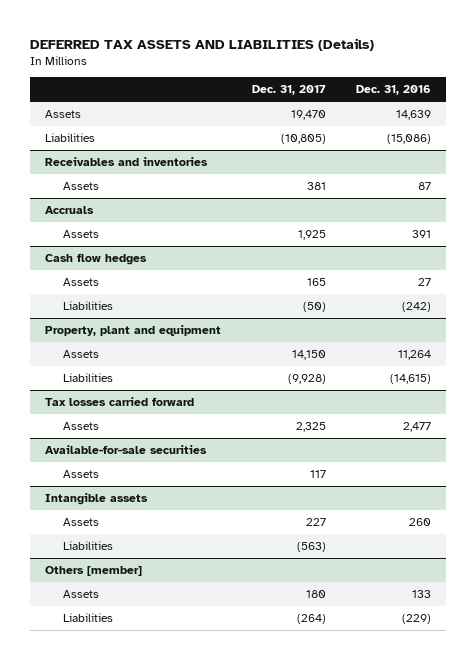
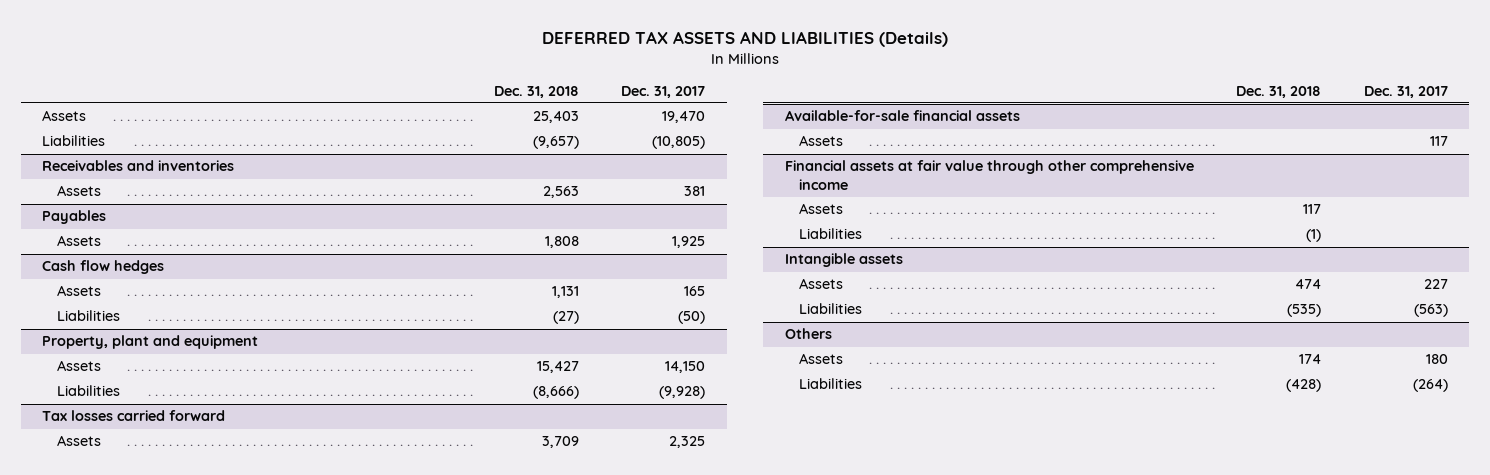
- | Dec. 31, 2017 | Dec. 31, 2016
+ | Dec. 31, 2018 | Dec. 31, 2017
- Accruals
+ Payables
- Available-for-sale securities
+ Available-for-sale financial assets
+ Financial assets at fair value through other comprehensive income
+ Assets | 117 |
+ Liabilities | (1) |
- Others [member]
+ Others

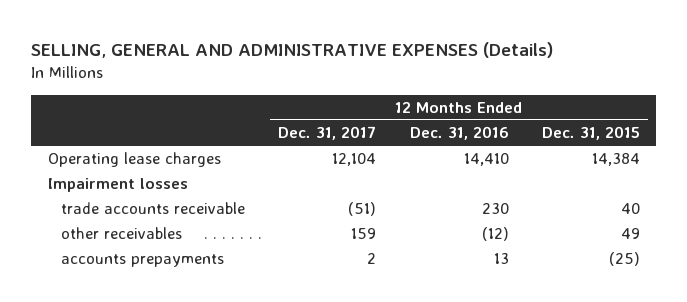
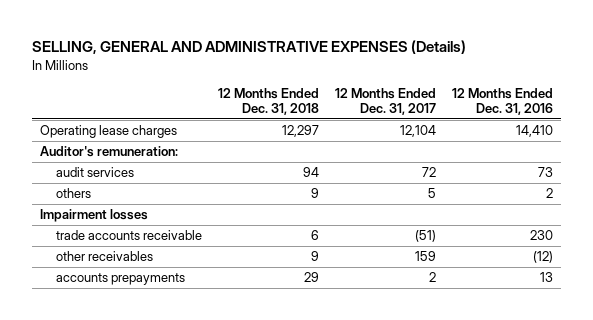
- | 12 Months Ended Dec. 31, 2017 | 12 Months Ended Dec. 31, 2016 | 12 Months Ended Dec. 31, 2015
+ | 12 Months Ended Dec. 31, 2018 | 12 Months Ended Dec. 31, 2017 | 12 Months Ended Dec. 31, 2016
+ Auditor's remuneration:
+ audit services | 94 | 72 | 73
+ others | 9 | 5 | 2

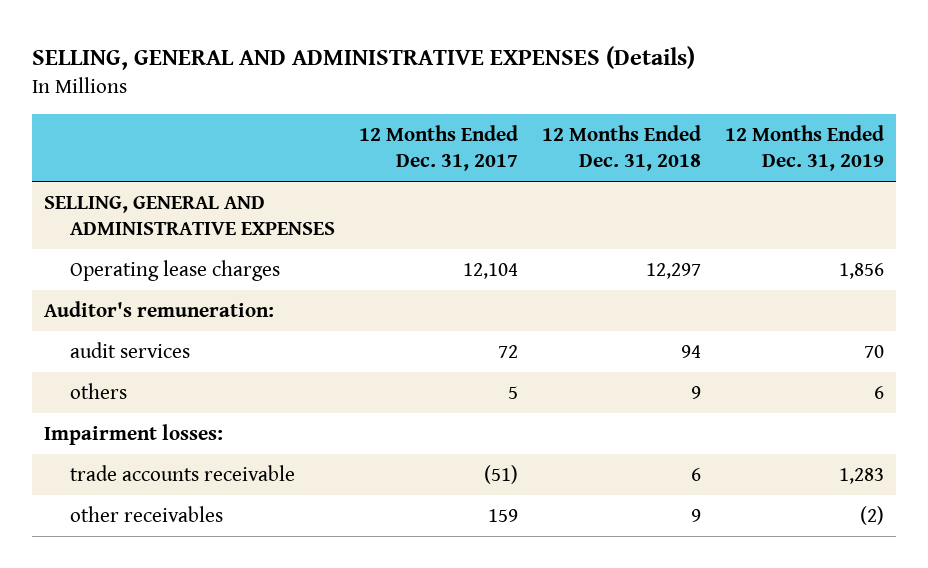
- | 12 Months Ended Dec. 31, 2018 | 12 Months Ended Dec. 31, 2017 | 12 Months Ended Dec. 31, 2016
+ | 12 Months Ended Dec. 31, 2017 | 12 Months Ended Dec. 31, 2018 | 12 Months Ended Dec. 31, 2019
+ SELLING, GENERAL AND ADMINISTRATIVE EXPENSES
- Impairment losses
+ Impairment losses:
- accounts prepayments | 29 | 2 | 13

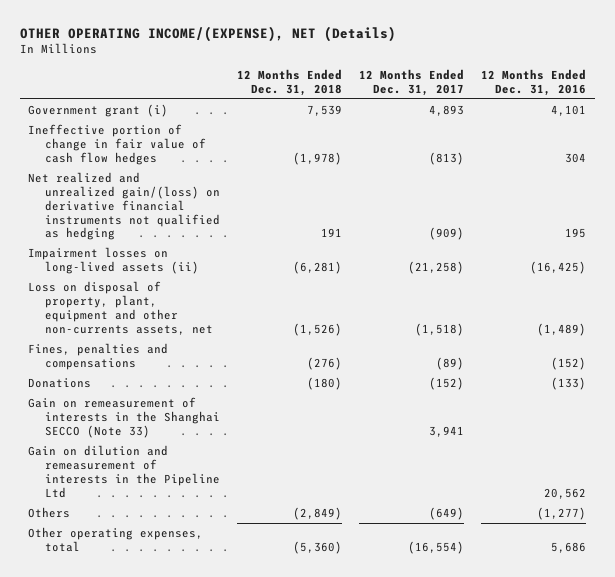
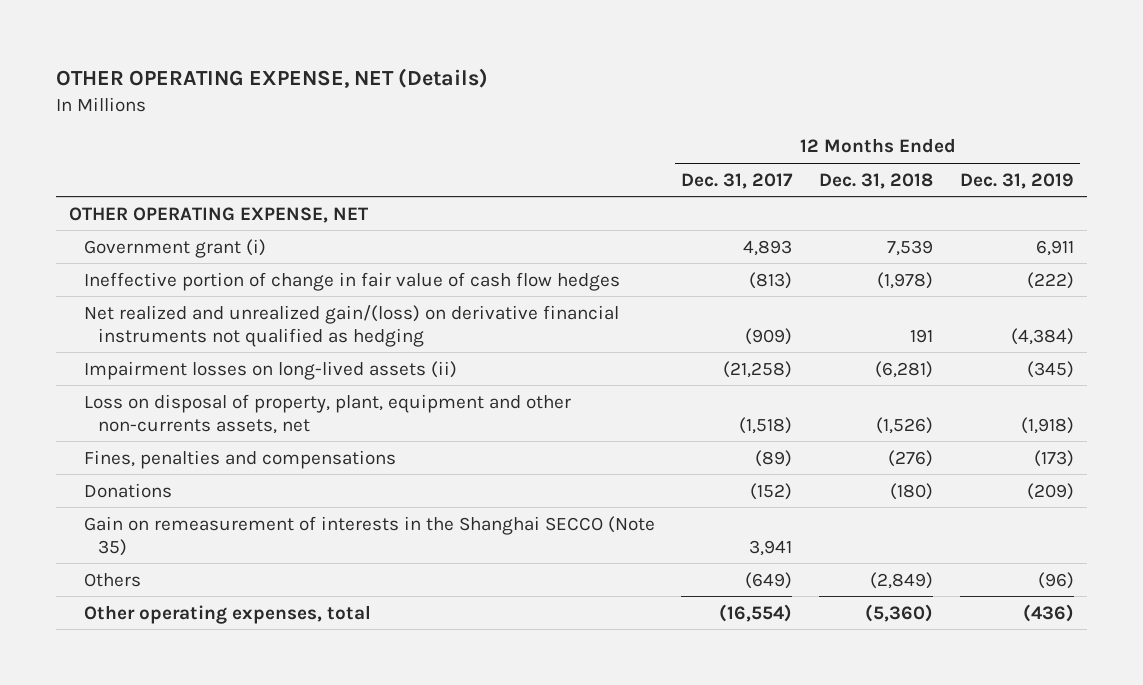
- OTHER OPERATING INCOME/(EXPENSE), NET (Details)
+ OTHER OPERATING EXPENSE, NET (Details)
- | 12 Months Ended Dec. 31, 2018 | 12 Months Ended Dec. 31, 2017 | 12 Months Ended Dec. 31, 2016
+ | 12 Months Ended Dec. 31, 2017 | 12 Months Ended Dec. 31, 2018 | 12 Months Ended Dec. 31, 2019
+ OTHER OPERATING EXPENSE, NET
- Gain on remeasurement of interests in the Shanghai SECCO (Note 33) | | 3,941 |
- Gain on dilution and remeasurement of interests in the Pipeline Ltd | | | 20,562
+ Gain on remeasurement of interests in the Shanghai SECCO (Note 35) | 3,941 | |

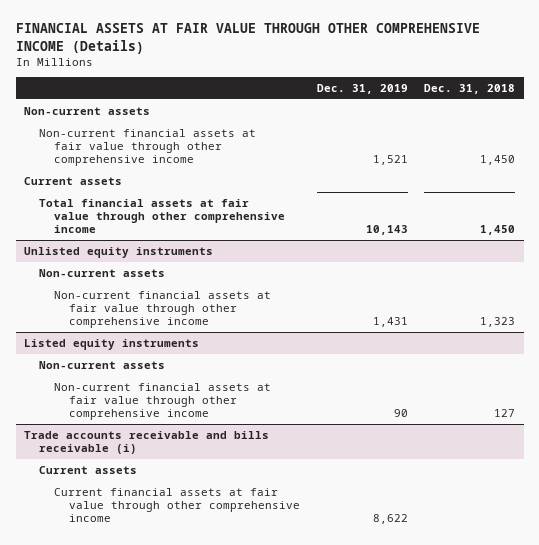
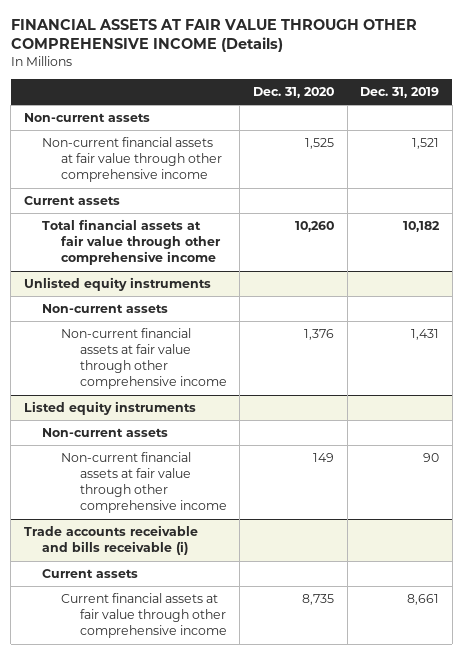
- | Dec. 31, 2019 | Dec. 31, 2018
+ | Dec. 31, 2020 | Dec. 31, 2019
- Total financial assets at fair value through other comprehensive income | 10,143 | 1,450
+ Total financial assets at fair value through other comprehensive income | 10,260 | 10,182
@ Trade accounts receivable and bills receivable (i)
- Current financial assets at fair value through other comprehensive income | 8,622 |
+ Current financial assets at fair value through other comprehensive income | 8,735 | 8,661

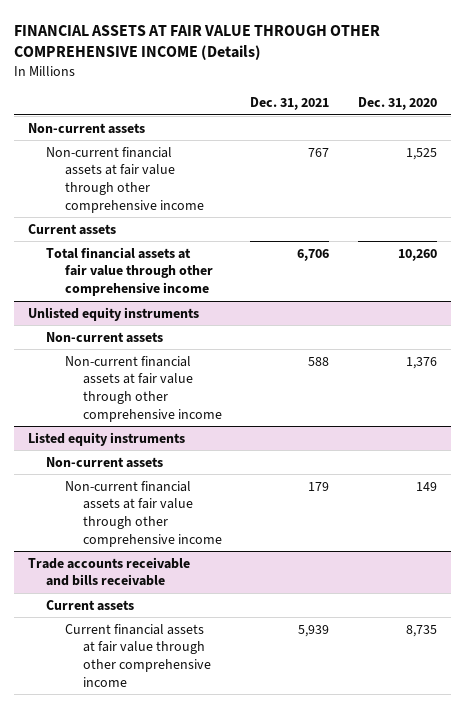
- | Dec. 31, 2020 | Dec. 31, 2019
+ | Dec. 31, 2021 | Dec. 31, 2020
- Trade accounts receivable and bills receivable (i)
+ Trade accounts receivable and bills receivable

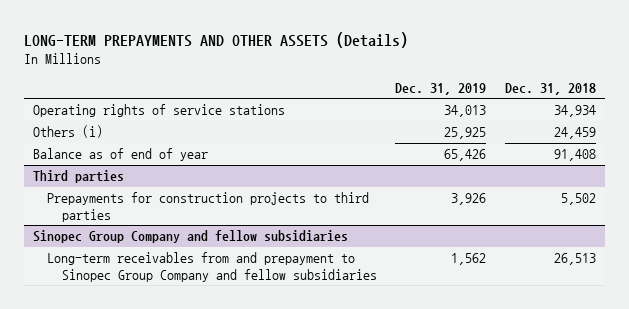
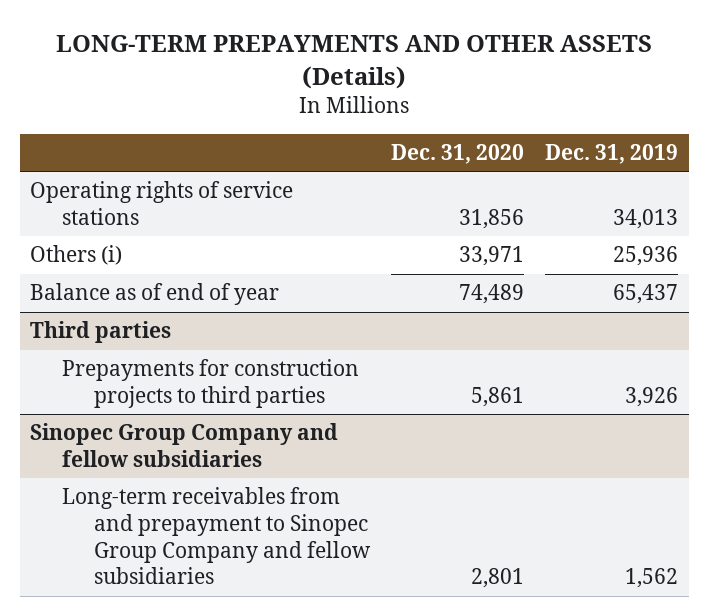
- | Dec. 31, 2019 | Dec. 31, 2018
+ | Dec. 31, 2020 | Dec. 31, 2019
- Others (i) | 25,925 | 24,459
- Balance as of end of year | 65,426 | 91,408
+ Others (i) | 33,971 | 25,936
+ Balance as of end of year | 74,489 | 65,437

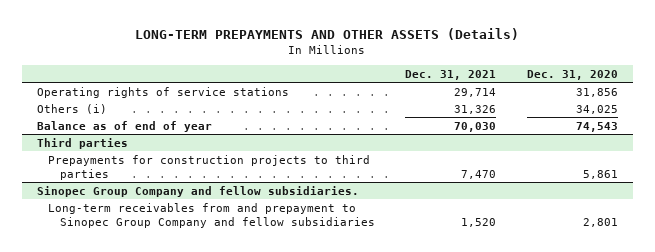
- | Dec. 31, 2020 | Dec. 31, 2019
+ | Dec. 31, 2021 | Dec. 31, 2020
- Others (i) | 33,971 | 25,936
- Balance as of end of year | 74,489 | 65,437
+ Others (i) | 31,326 | 34,025
+ Balance as of end of year | 70,030 | 74,543
- Sinopec Group Company and fellow subsidiaries
+ Sinopec Group Company and fellow subsidiaries.

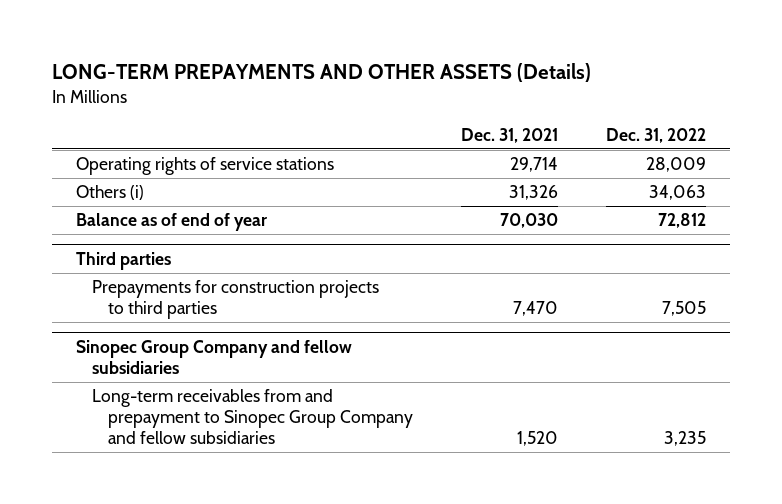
- | Dec. 31, 2021 | Dec. 31, 2020
+ | Dec. 31, 2021 | Dec. 31, 2022
- Sinopec Group Company and fellow subsidiaries.
+ Sinopec Group Company and fellow subsidiaries

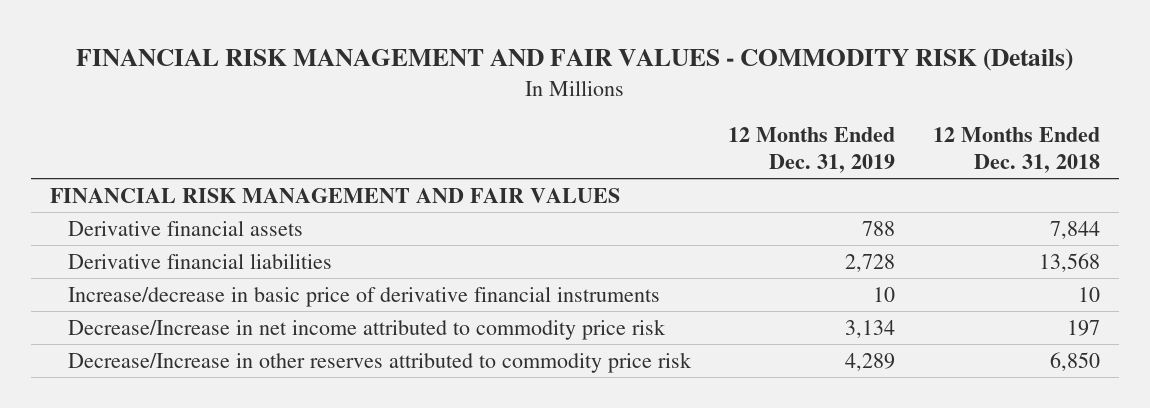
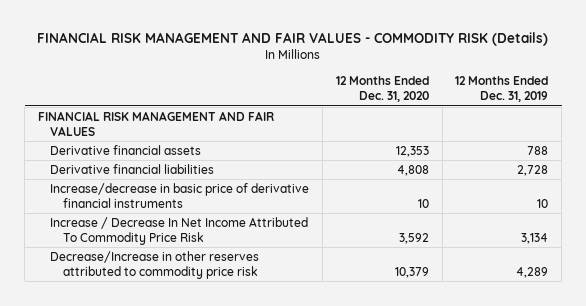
- | 12 Months Ended Dec. 31, 2019 | 12 Months Ended Dec. 31, 2018
+ | 12 Months Ended Dec. 31, 2020 | 12 Months Ended Dec. 31, 2019
- Decrease/Increase in net income attributed to commodity price risk | 3,134 | 197
+ Increase / Decrease In Net Income Attributed To Commodity Price Risk | 3,592 | 3,134

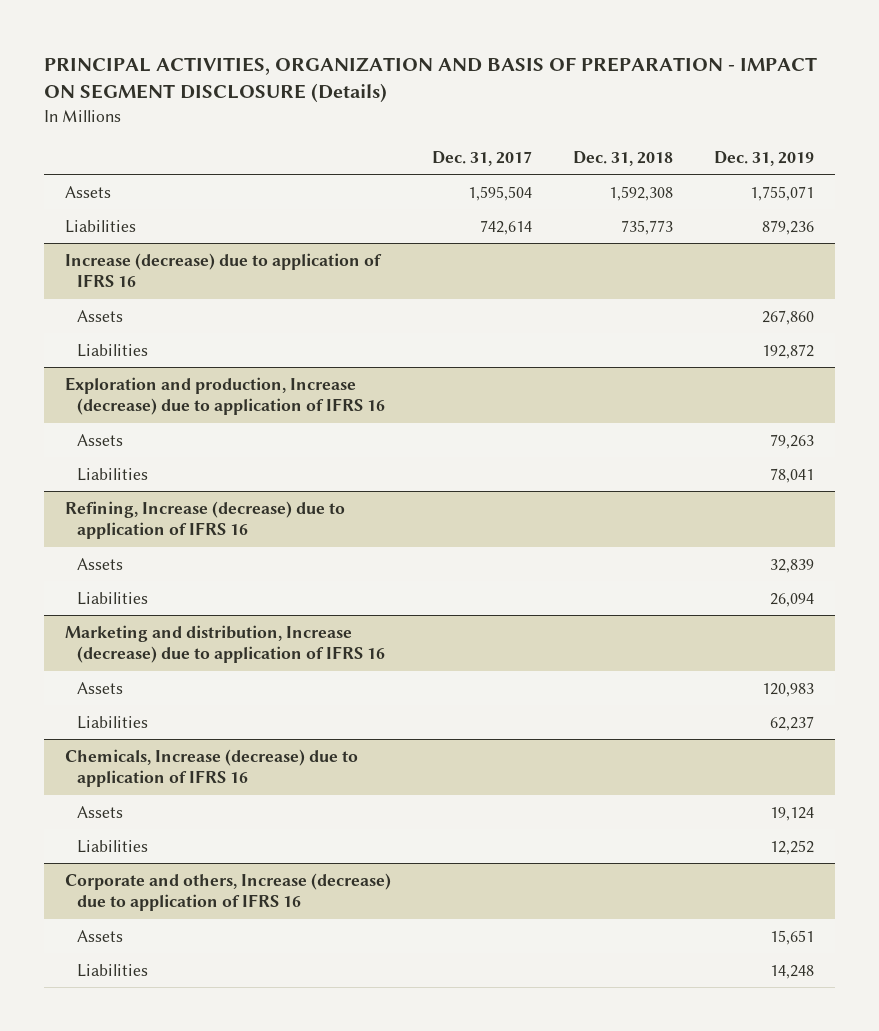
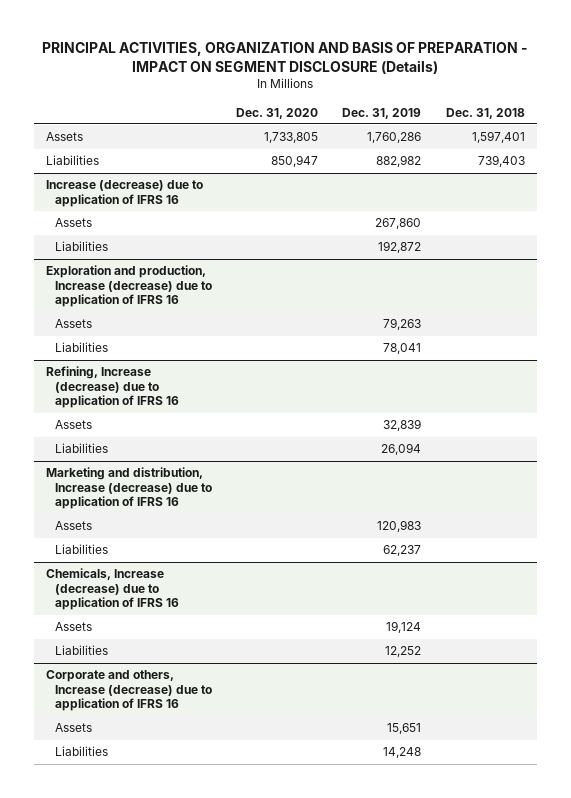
- | Dec. 31, 2017 | Dec. 31, 2018 | Dec. 31, 2019
+ | Dec. 31, 2020 | Dec. 31, 2019 | Dec. 31, 2018
- Assets | 1,595,504 | 1,592,308 | 1,755,071
- Liabilities | 742,614 | 735,773 | 879,236
+ Assets | 1,733,805 | 1,760,286 | 1,597,401
+ Liabilities | 850,947 | 882,982 | 739,403

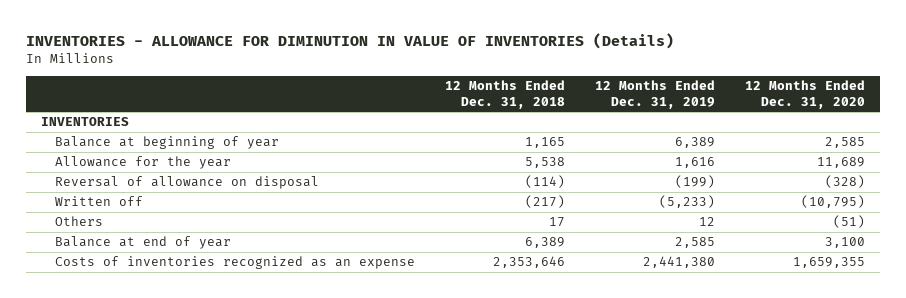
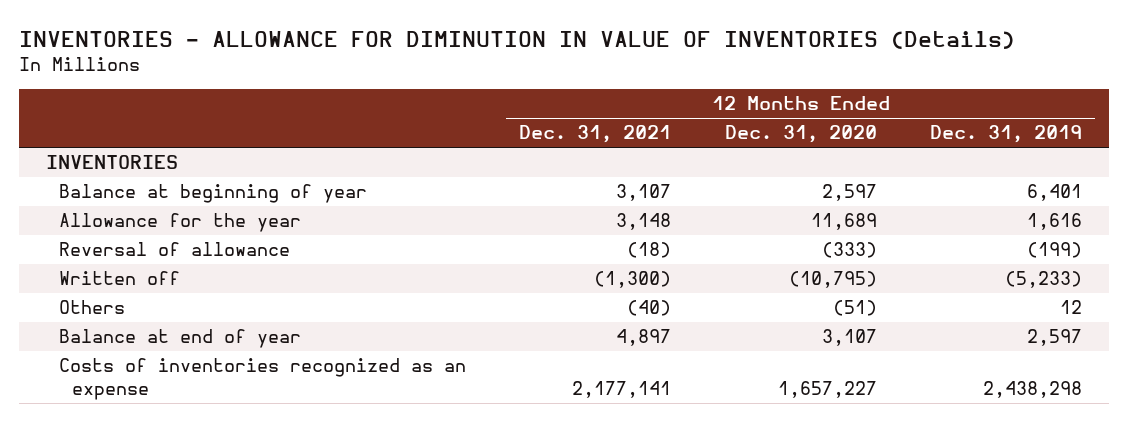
- | 12 Months Ended Dec. 31, 2018 | 12 Months Ended Dec. 31, 2019 | 12 Months Ended Dec. 31, 2020
+ | 12 Months Ended Dec. 31, 2021 | 12 Months Ended Dec. 31, 2020 | 12 Months Ended Dec. 31, 2019
- Balance at beginning of year | 1,165 | 6,389 | 2,585
+ Balance at beginning of year | 3,107 | 2,597 | 6,401
- Reversal of allowance on disposal | (114) | (199) | (328)
+ Reversal of allowance | (18) | (333) | (199)
- Balance at end of year | 6,389 | 2,585 | 3,100
- Costs of inventories recognized as an expense | 2,353,646 | 2,441,380 | 1,659,355
+ Balance at end of year | 4,897 | 3,107 | 2,597
+ Costs of inventories recognized as an expense | 2,177,141 | 1,657,227 | 2,438,298

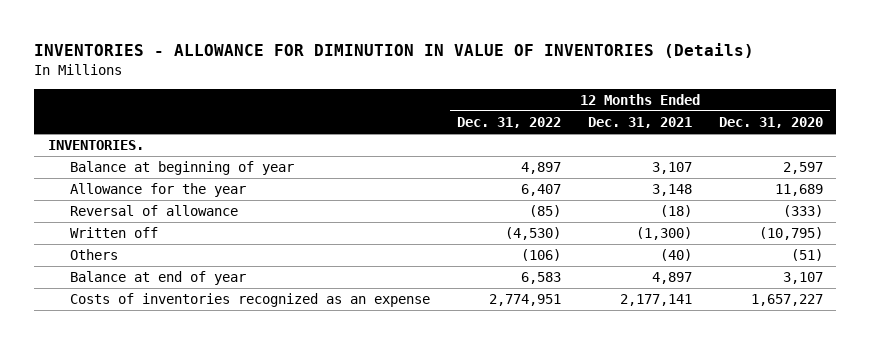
- | 12 Months Ended Dec. 31, 2021 | 12 Months Ended Dec. 31, 2020 | 12 Months Ended Dec. 31, 2019
+ | 12 Months Ended Dec. 31, 2022 | 12 Months Ended Dec. 31, 2021 | 12 Months Ended Dec. 31, 2020
- INVENTORIES
+ INVENTORIES.

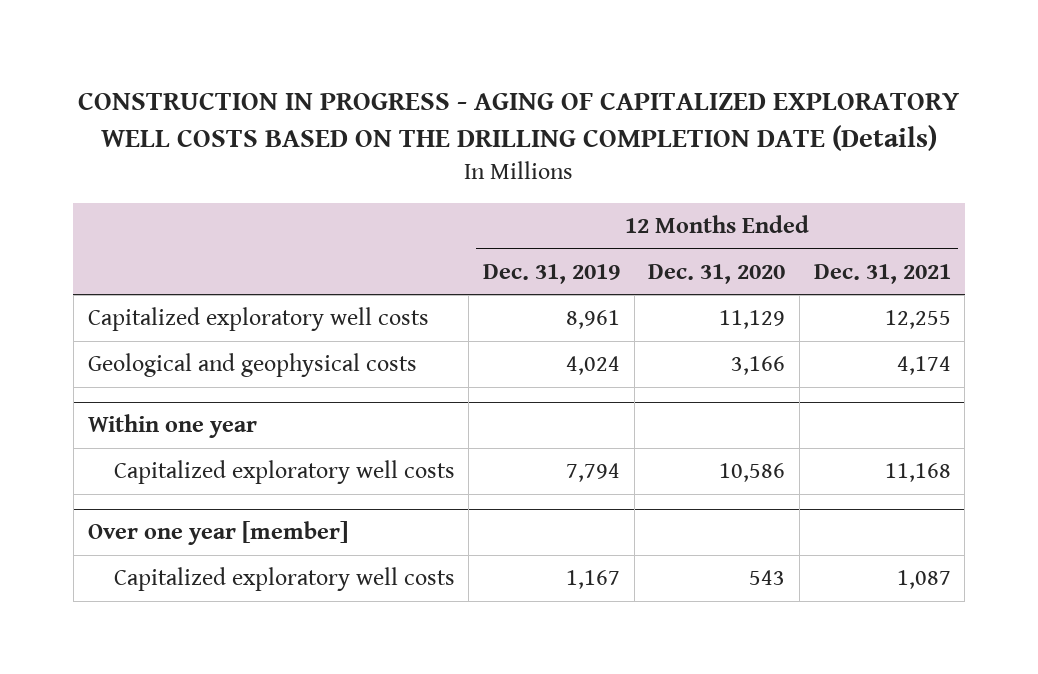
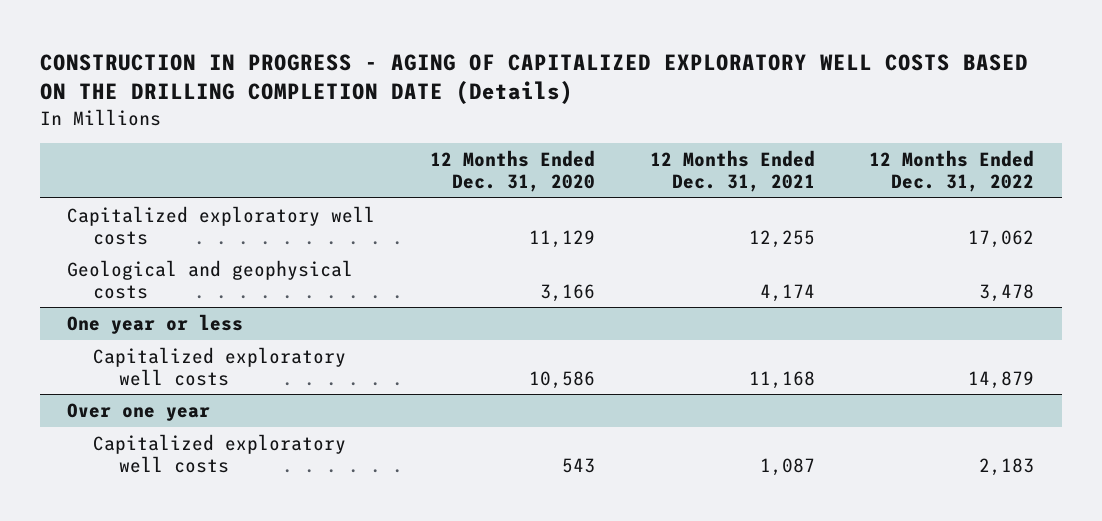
- | 12 Months Ended Dec. 31, 2019 | 12 Months Ended Dec. 31, 2020 | 12 Months Ended Dec. 31, 2021
+ | 12 Months Ended Dec. 31, 2020 | 12 Months Ended Dec. 31, 2021 | 12 Months Ended Dec. 31, 2022
- Within one year
+ One year or less
- Over one year [member]
+ Over one year

